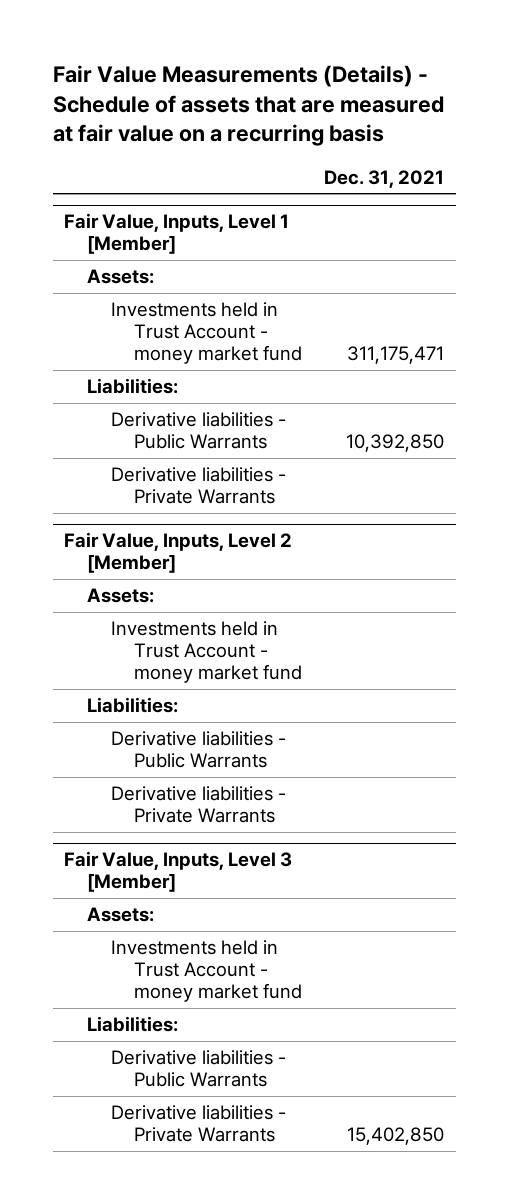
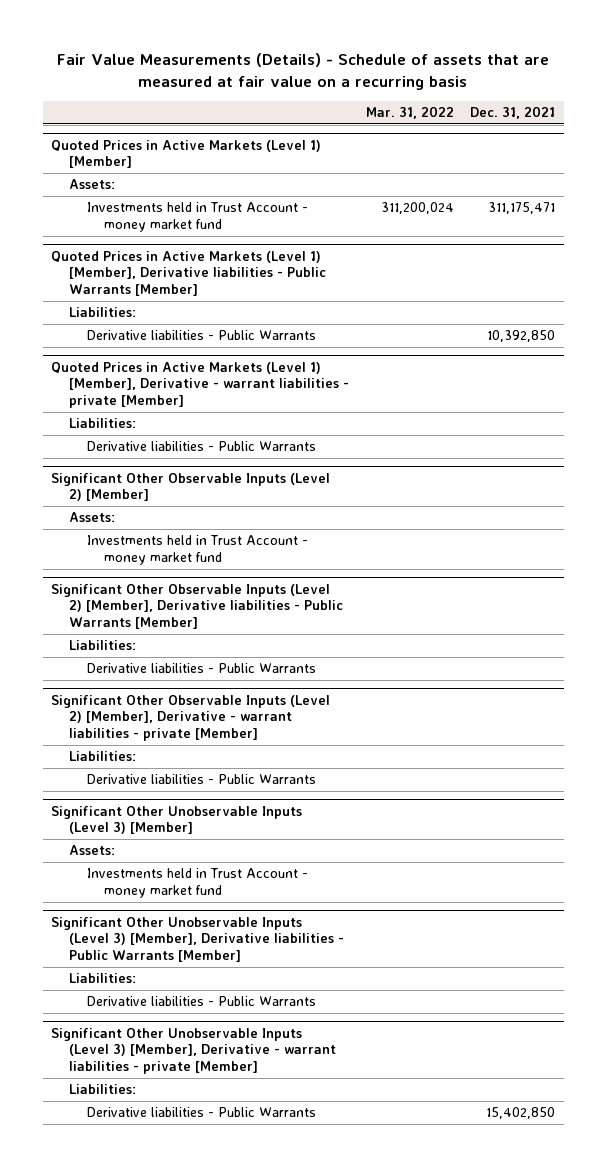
- | Dec. 31, 2021
+ | Mar. 31, 2022 | Dec. 31, 2021
- Fair Value, Inputs, Level 1 [Member]
+ Quoted Prices in Active Markets (Level 1) [Member]
+ Quoted Prices in Active Markets (Level 1) [Member], Derivative liabilities - Public Warrants [Member]
- Derivative liabilities - Private Warrants
- Fair Value, Inputs, Level 2 [Member]
+ Quoted Prices in Active Markets (Level 1) [Member], Derivative - warrant liabilities - private [Member]
+ Liabilities:
+ Derivative liabilities - Public Warrants
+ Significant Other Observable Inputs (Level 2) [Member]
+ Significant Other Observable Inputs (Level 2) [Member], Derivative liabilities - Public Warrants [Member]
- Derivative liabilities - Private Warrants
- Fair Value, Inputs, Level 3 [Member]
+ Significant Other Observable Inputs (Level 2) [Member], Derivative - warrant liabilities - private [Member]
+ Liabilities:
+ Derivative liabilities - Public Warrants
+ Significant Other Unobservable Inputs (Level 3) [Member]
+ Significant Other Unobservable Inputs (Level 3) [Member], Derivative liabilities - Public Warrants [Member]
- Derivative liabilities - Private Warrants | 15,402,850
+ Significant Other Unobservable Inputs (Level 3) [Member], Derivative - warrant liabilities - private [Member]
+ Liabilities:
+ Derivative liabilities - Public Warrants | | 15,402,850

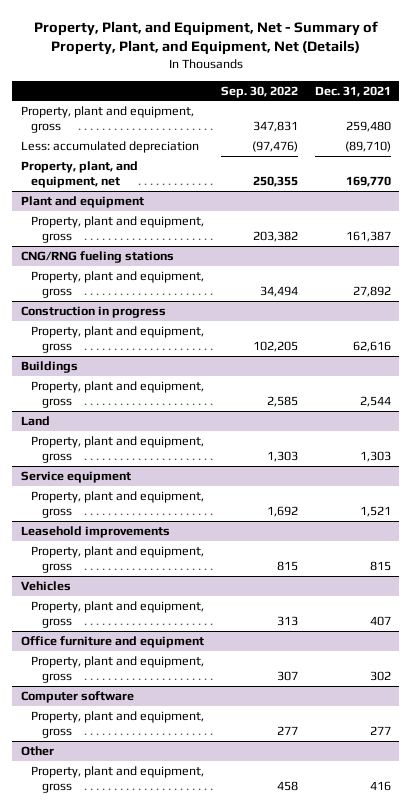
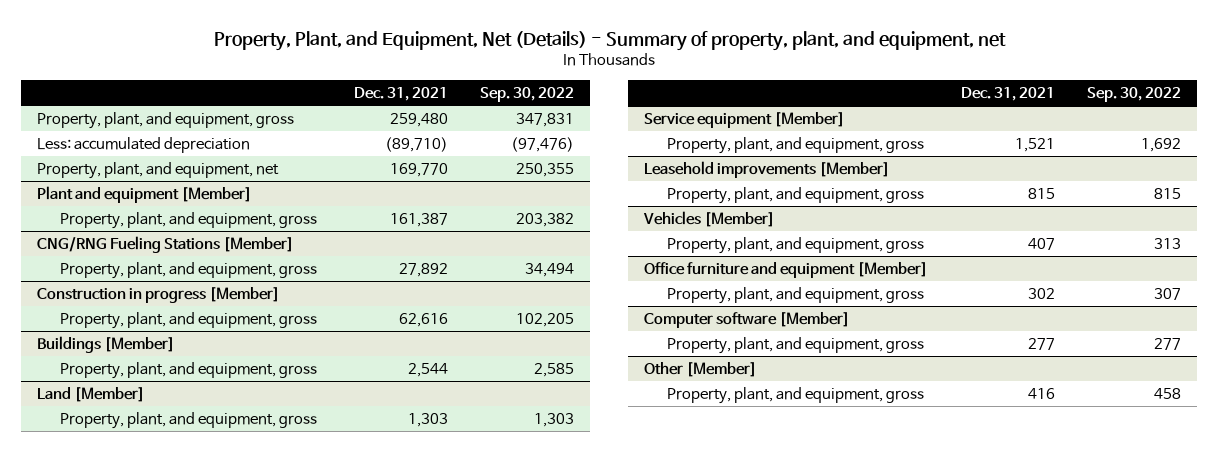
- Property, Plant, and Equipment, Net - Summary of Property, Plant, and Equipment, Net (Details)
+ Property, Plant, and Equipment, Net (Details) - Summary of property, plant, and equipment, net
- | Sep. 30, 2022 | Dec. 31, 2021
+ | Dec. 31, 2021 | Sep. 30, 2022
- Property, plant and equipment, gross | 347,831 | 259,480
+ Property, plant, and equipment, gross | 259,480 | 347,831
- Plant and equipment
- Property, plant and equipment, gross | 203,382 | 161,387
- CNG/RNG fueling stations
- Property, plant and equipment, gross | 34,494 | 27,892
- Construction in progress
- Property, plant and equipment, gross | 102,205 | 62,616
- Buildings
- Property, plant and equipment, gross | 2,585 | 2,544
- Land
- Property, plant and equipment, gross | 1,303 | 1,303
- Service equipment
- Property, plant and equipment, gross | 1,692 | 1,521
- Leasehold improvements
- Property, plant and equipment, gross | 815 | 815
- Vehicles
- Property, plant and equipment, gross | 313 | 407
- Office furniture and equipment
- Property, plant and equipment, gross | 307 | 302
- Computer software
- Property, plant and equipment, gross | 277 | 277
- Other
- Property, plant and equipment, gross | 458 | 416
+ Plant and equipment [Member]
+ Property, plant, and equipment, gross | 161,387 | 203,382
+ CNG/RNG Fueling Stations [Member]
+ Property, plant, and equipment, gross | 27,892 | 34,494
+ Construction in progress [Member]
+ Property, plant, and equipment, gross | 62,616 | 102,205
+ Buildings [Member]
+ Property, plant, and equipment, gross | 2,544 | 2,585
+ Land [Member]
+ Property, plant, and equipment, gross | 1,303 | 1,303
+ Service equipment [Member]
+ Property, plant, and equipment, gross | 1,521 | 1,692
+ Leasehold improvements [Member]
+ Property, plant, and equipment, gross | 815 | 815
+ Vehicles [Member]
+ Property, plant, and equipment, gross | 407 | 313
+ Office furniture and equipment [Member]
+ Property, plant, and equipment, gross | 302 | 307
+ Computer software [Member]
+ Property, plant, and equipment, gross | 277 | 277
+ Other [Member]
+ Property, plant, and equipment, gross | 416 | 458

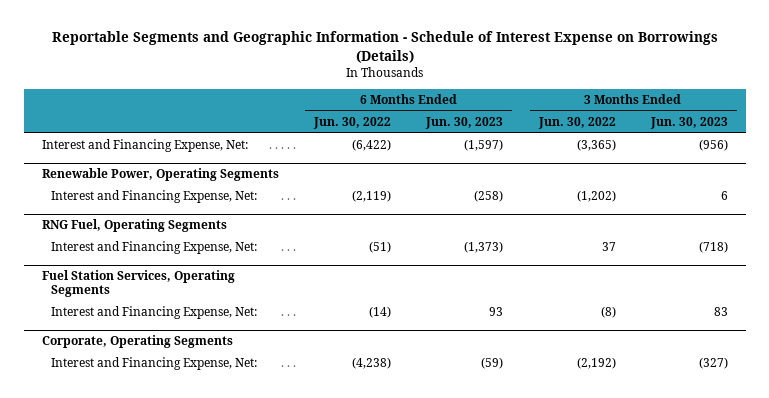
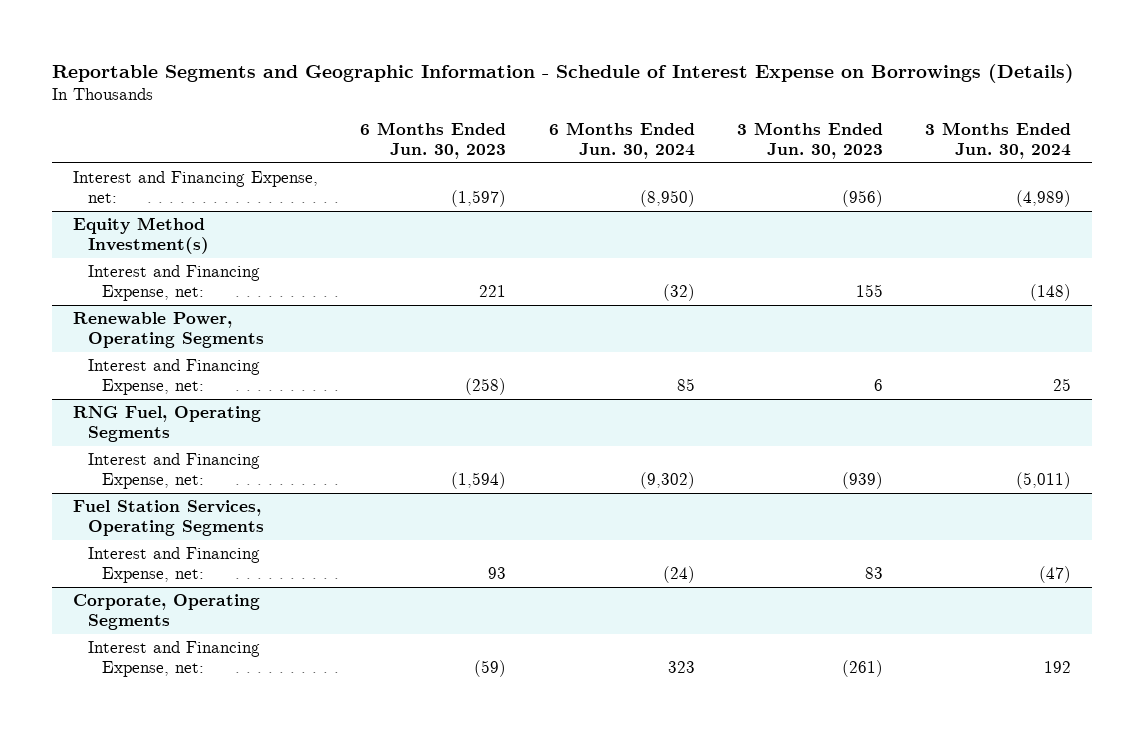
- | 6 Months Ended Jun. 30, 2022 | 6 Months Ended Jun. 30, 2023 | 3 Months Ended Jun. 30, 2022 | 3 Months Ended Jun. 30, 2023
+ | 6 Months Ended Jun. 30, 2023 | 6 Months Ended Jun. 30, 2024 | 3 Months Ended Jun. 30, 2023 | 3 Months Ended Jun. 30, 2024
- Interest and Financing Expense, Net: | (6,422) | (1,597) | (3,365) | (956)
+ Interest and Financing Expense, net: | (1,597) | (8,950) | (956) | (4,989)
+ Equity Method Investment(s)
+ Interest and Financing Expense, net: | 221 | (32) | 155 | (148)
@ Renewable Power, Operating Segments
- Interest and Financing Expense, Net: | (2,119) | (258) | (1,202) | 6
+ Interest and Financing Expense, net: | (258) | 85 | 6 | 25
@ RNG Fuel, Operating Segments
- Interest and Financing Expense, Net: | (51) | (1,373) | 37 | (718)
+ Interest and Financing Expense, net: | (1,594) | (9,302) | (939) | (5,011)
@ Fuel Station Services, Operating Segments
- Interest and Financing Expense, Net: | (14) | 93 | (8) | 83
+ Interest and Financing Expense, net: | 93 | (24) | 83 | (47)
@ Corporate, Operating Segments
- Interest and Financing Expense, Net: | (4,238) | (59) | (2,192) | (327)
+ Interest and Financing Expense, net: | (59) | 323 | (261) | 192

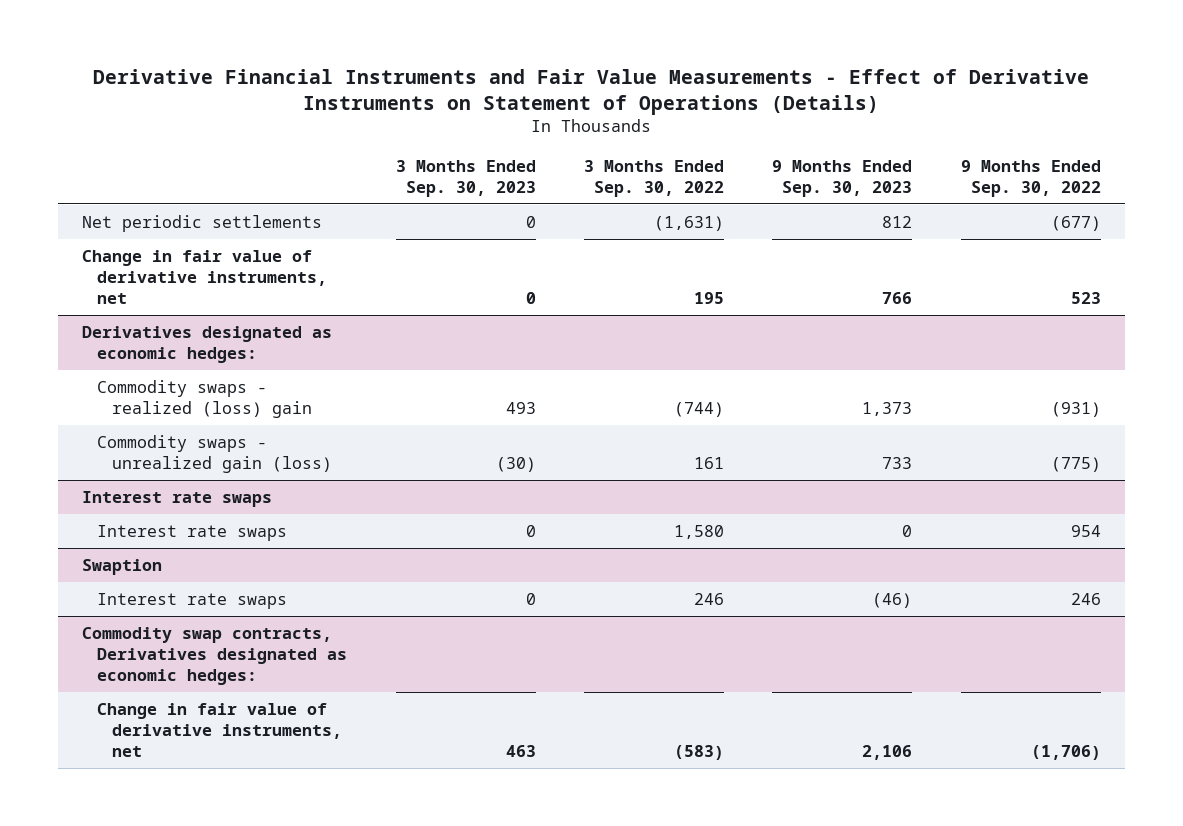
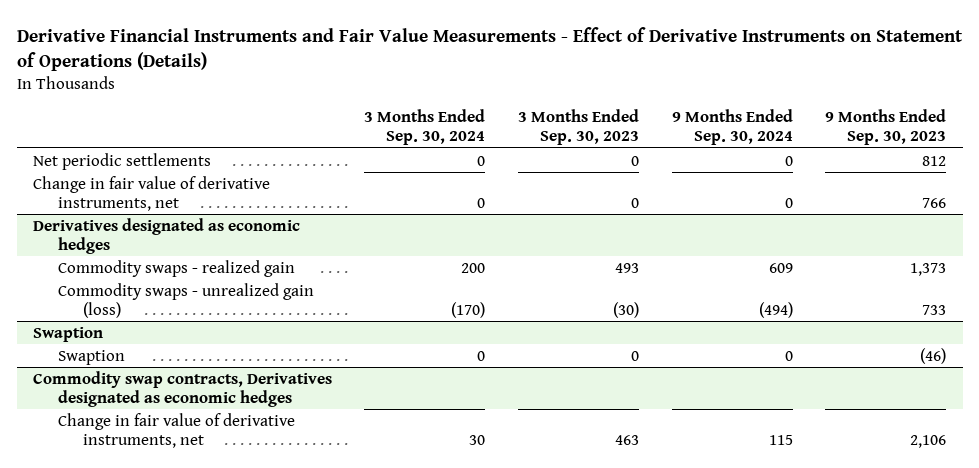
- | 3 Months Ended Sep. 30, 2023 | 3 Months Ended Sep. 30, 2022 | 9 Months Ended Sep. 30, 2023 | 9 Months Ended Sep. 30, 2022
+ | 3 Months Ended Sep. 30, 2024 | 3 Months Ended Sep. 30, 2023 | 9 Months Ended Sep. 30, 2024 | 9 Months Ended Sep. 30, 2023
- Derivatives designated as economic hedges:
- Commodity swaps - realized (loss) gain | 493 | (744) | 1,373 | (931)
+ Derivatives designated as economic hedges
+ Commodity swaps - realized gain | 200 | 493 | 609 | 1,373
- Interest rate swaps
- Interest rate swaps | 0 | 1,580 | 0 | 954
@ Swaption
- Interest rate swaps | 0 | 246 | (46) | 246
- Commodity swap contracts, Derivatives designated as economic hedges:
@ Swaption
+ Swaption | 0 | 0 | 0 | (46)
+ Commodity swap contracts, Derivatives designated as economic hedges

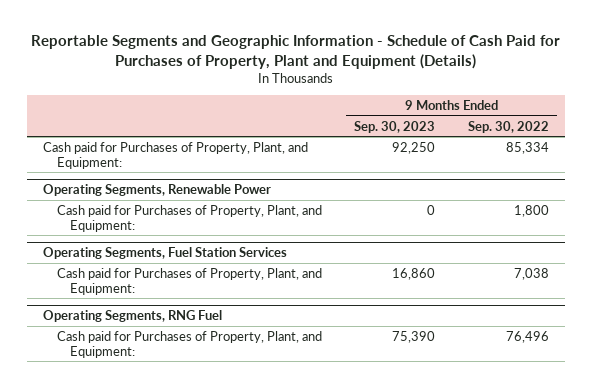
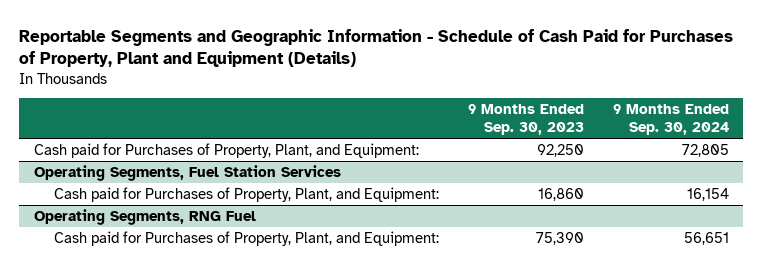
- | 9 Months Ended Sep. 30, 2023 | 9 Months Ended Sep. 30, 2022
+ | 9 Months Ended Sep. 30, 2023 | 9 Months Ended Sep. 30, 2024
- Operating Segments, Renewable Power
- Cash paid for Purchases of Property, Plant, and Equipment: | 0 | 1,800

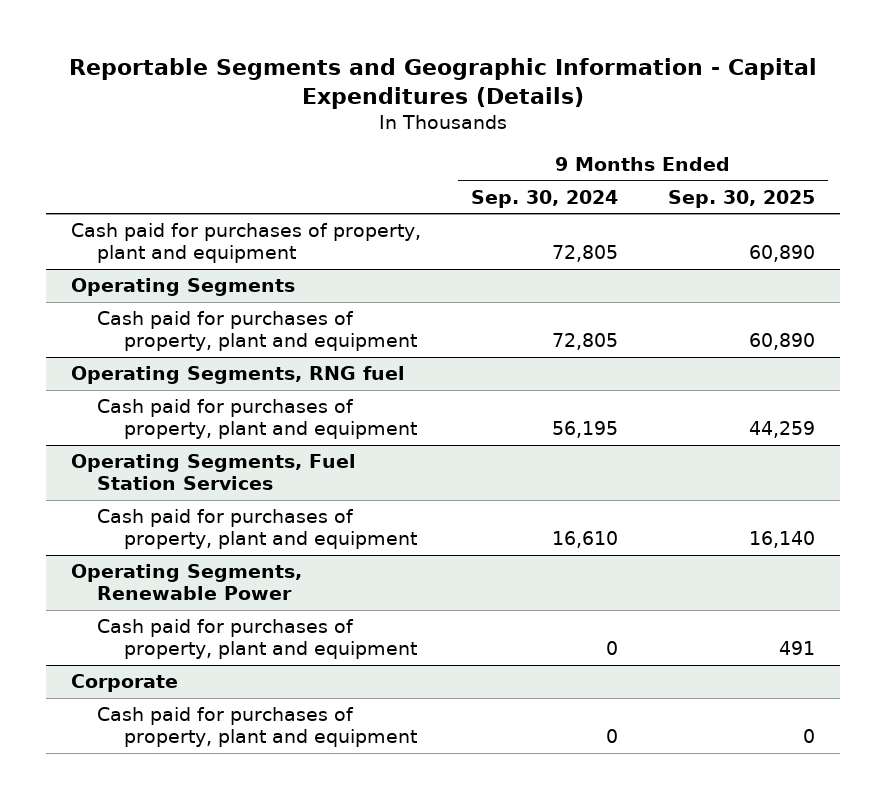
- Reportable Segments and Geographic Information - Schedule of Cash Paid for Purchases of Property, Plant and Equipment (Details)
+ Reportable Segments and Geographic Information - Capital Expenditures (Details)
- | 9 Months Ended Sep. 30, 2023 | 9 Months Ended Sep. 30, 2024
+ | 9 Months Ended Sep. 30, 2024 | 9 Months Ended Sep. 30, 2025
- Cash paid for Purchases of Property, Plant, and Equipment: | 92,250 | 72,805
+ Cash paid for purchases of property, plant and equipment | 72,805 | 60,890
+ Operating Segments
+ Cash paid for purchases of property, plant and equipment | 72,805 | 60,890
+ Operating Segments, RNG fuel
+ Cash paid for purchases of property, plant and equipment | 56,195 | 44,259
@ Operating Segments, Fuel Station Services
- Cash paid for Purchases of Property, Plant, and Equipment: | 16,860 | 16,154
- Operating Segments, RNG Fuel
- Cash paid for Purchases of Property, Plant, and Equipment: | 75,390 | 56,651
@ Operating Segments, Fuel Station Services
+ Cash paid for purchases of property, plant and equipment | 16,610 | 16,140
+ Operating Segments, Renewable Power
+ Cash paid for purchases of property, plant and equipment | 0 | 491
+ Corporate
+ Cash paid for purchases of property, plant and equipment | 0 | 0

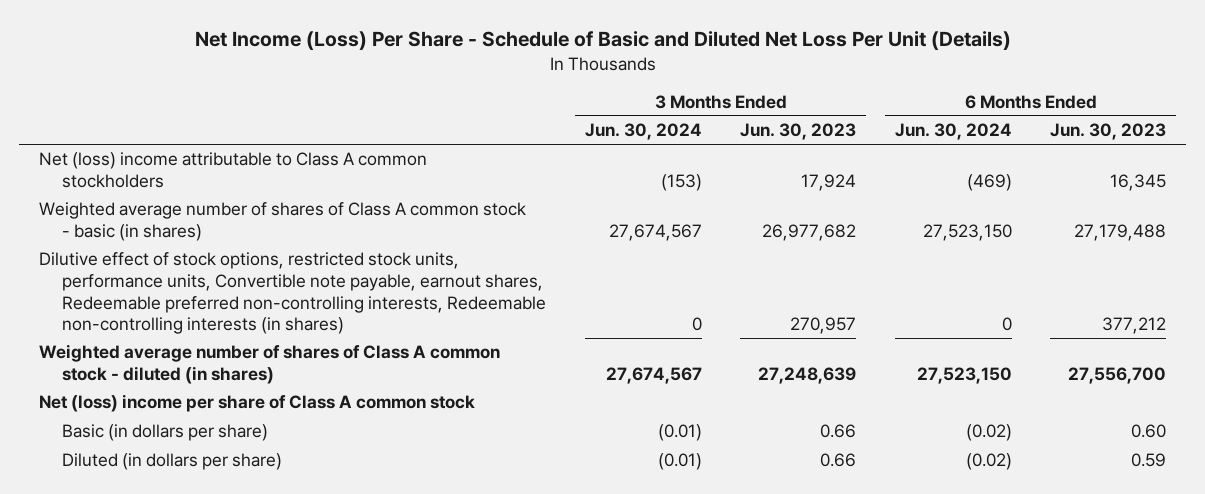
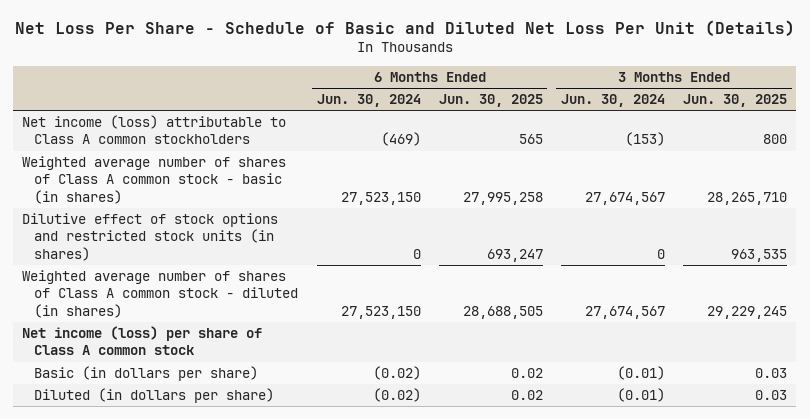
- Net Income (Loss) Per Share - Schedule of Basic and Diluted Net Loss Per Unit (Details)
+ Net Loss Per Share - Schedule of Basic and Diluted Net Loss Per Unit (Details)
- | 3 Months Ended Jun. 30, 2024 | 3 Months Ended Jun. 30, 2023 | 6 Months Ended Jun. 30, 2024 | 6 Months Ended Jun. 30, 2023
+ | 6 Months Ended Jun. 30, 2024 | 6 Months Ended Jun. 30, 2025 | 3 Months Ended Jun. 30, 2024 | 3 Months Ended Jun. 30, 2025
- Net (loss) income attributable to Class A common stockholders | (153) | 17,924 | (469) | 16,345
+ Net income (loss) attributable to Class A common stockholders | (469) | 565 | (153) | 800
- Dilutive effect of stock options, restricted stock units, performance units, Convertible note payable, earnout shares, Redeemable preferred non-controlling interests, Redeemable non-controlling interests (in shares) | 0 | 270,957 | 0 | 377,212
+ Dilutive effect of stock options and restricted stock units (in shares) | 0 | 693,247 | 0 | 963,535
- Net (loss) income per share of Class A common stock
+ Net income (loss) per share of Class A common stock

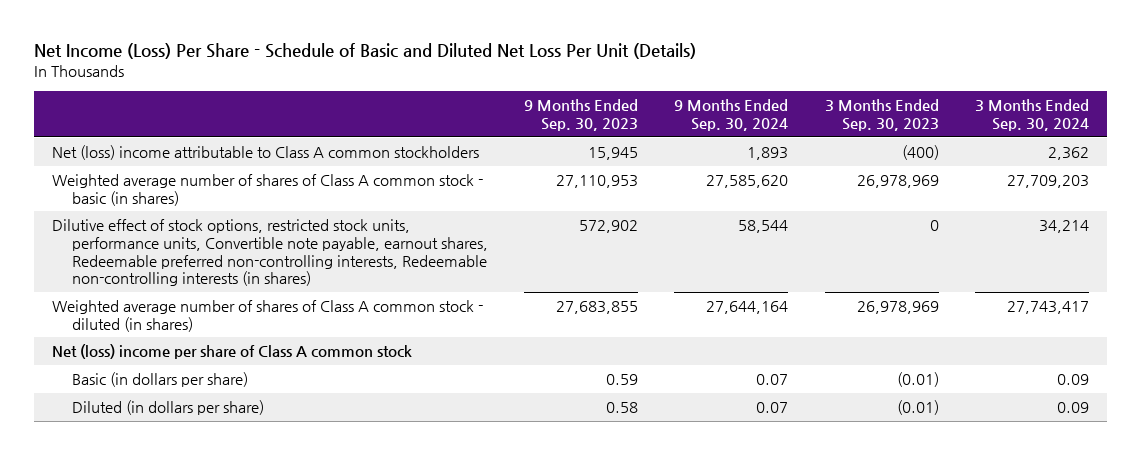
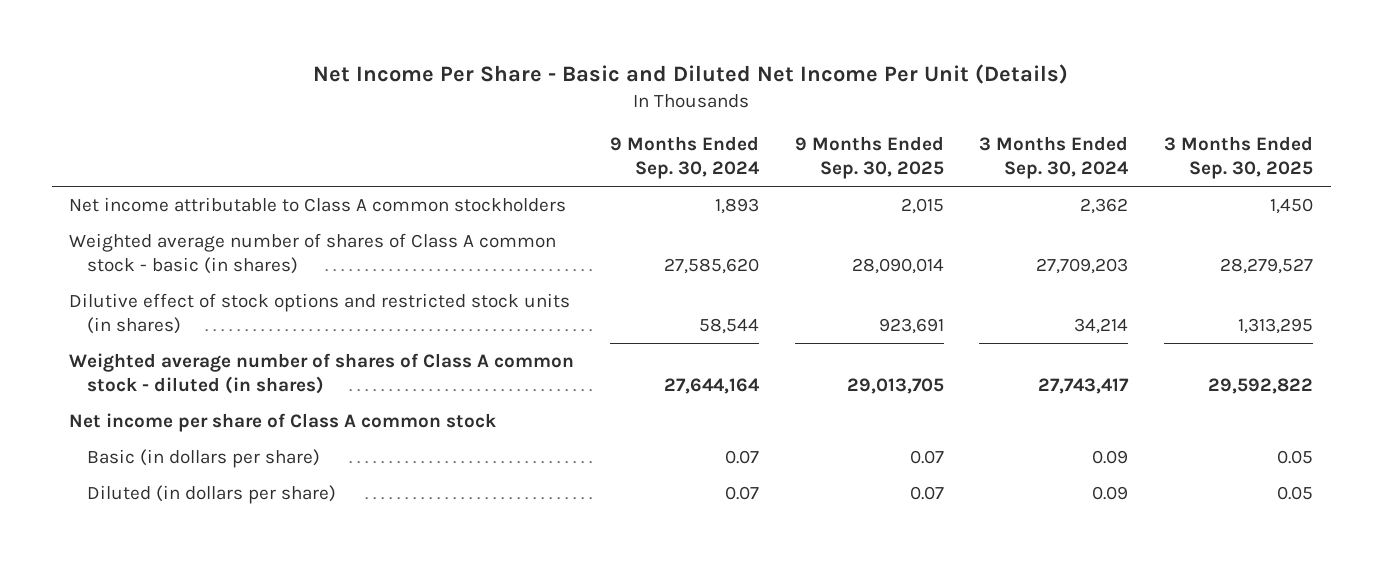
- Net Income (Loss) Per Share - Schedule of Basic and Diluted Net Loss Per Unit (Details)
+ Net Income Per Share - Basic and Diluted Net Income Per Unit (Details)
- | 9 Months Ended Sep. 30, 2023 | 9 Months Ended Sep. 30, 2024 | 3 Months Ended Sep. 30, 2023 | 3 Months Ended Sep. 30, 2024
+ | 9 Months Ended Sep. 30, 2024 | 9 Months Ended Sep. 30, 2025 | 3 Months Ended Sep. 30, 2024 | 3 Months Ended Sep. 30, 2025
- Net (loss) income attributable to Class A common stockholders | 15,945 | 1,893 | (400) | 2,362
+ Net income attributable to Class A common stockholders | 1,893 | 2,015 | 2,362 | 1,450
- Dilutive effect of stock options, restricted stock units, performance units, Convertible note payable, earnout shares, Redeemable preferred non-controlling interests, Redeemable non-controlling interests (in shares) | 572,902 | 58,544 | 0 | 34,214
+ Dilutive effect of stock options and restricted stock units (in shares) | 58,544 | 923,691 | 34,214 | 1,313,295
- Net (loss) income per share of Class A common stock
+ Net income per share of Class A common stock

